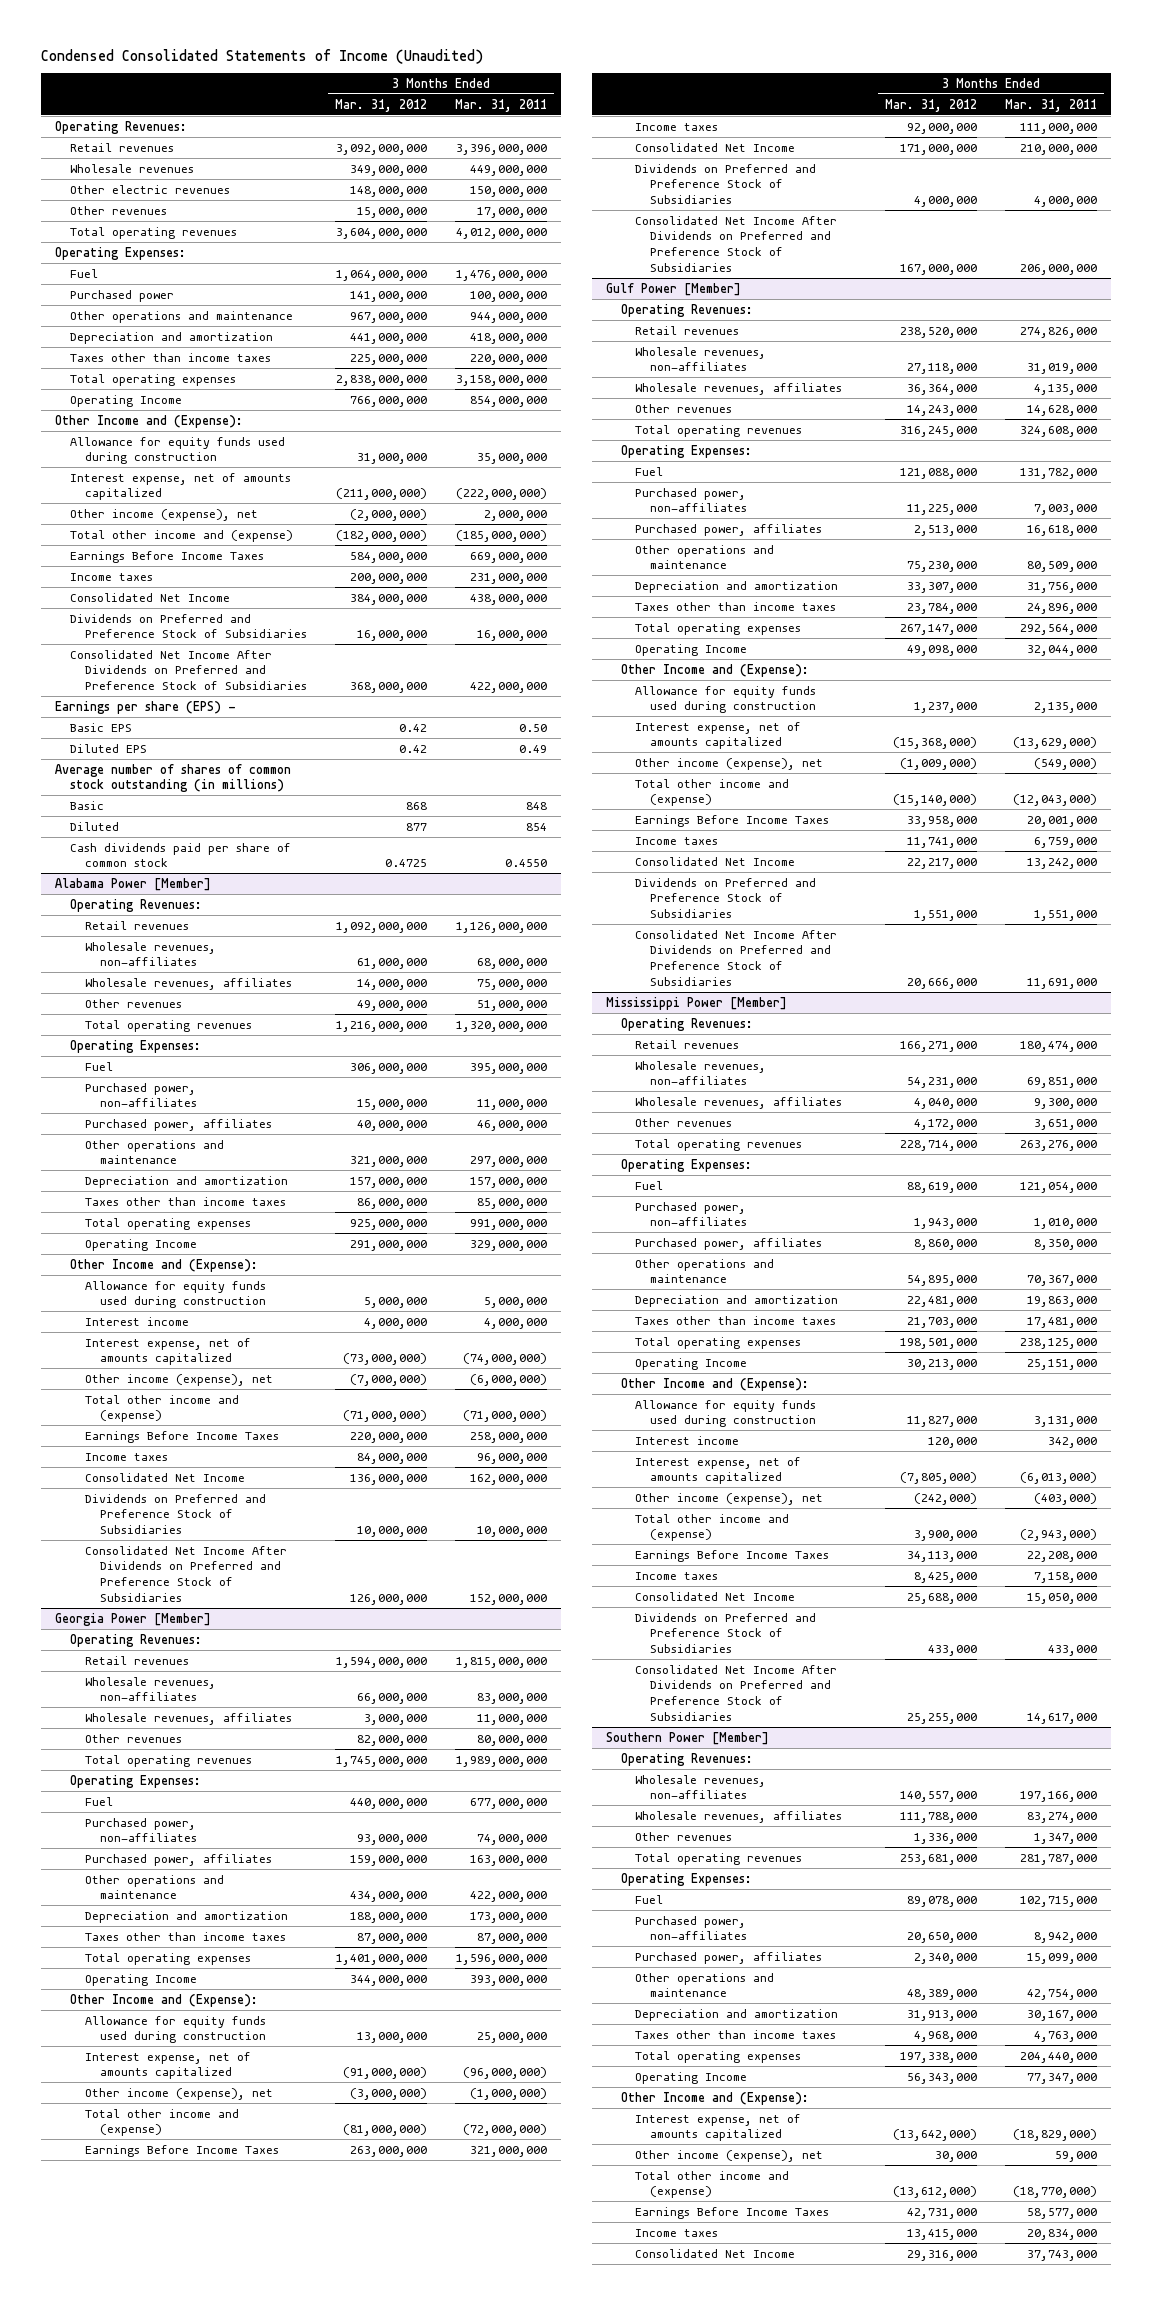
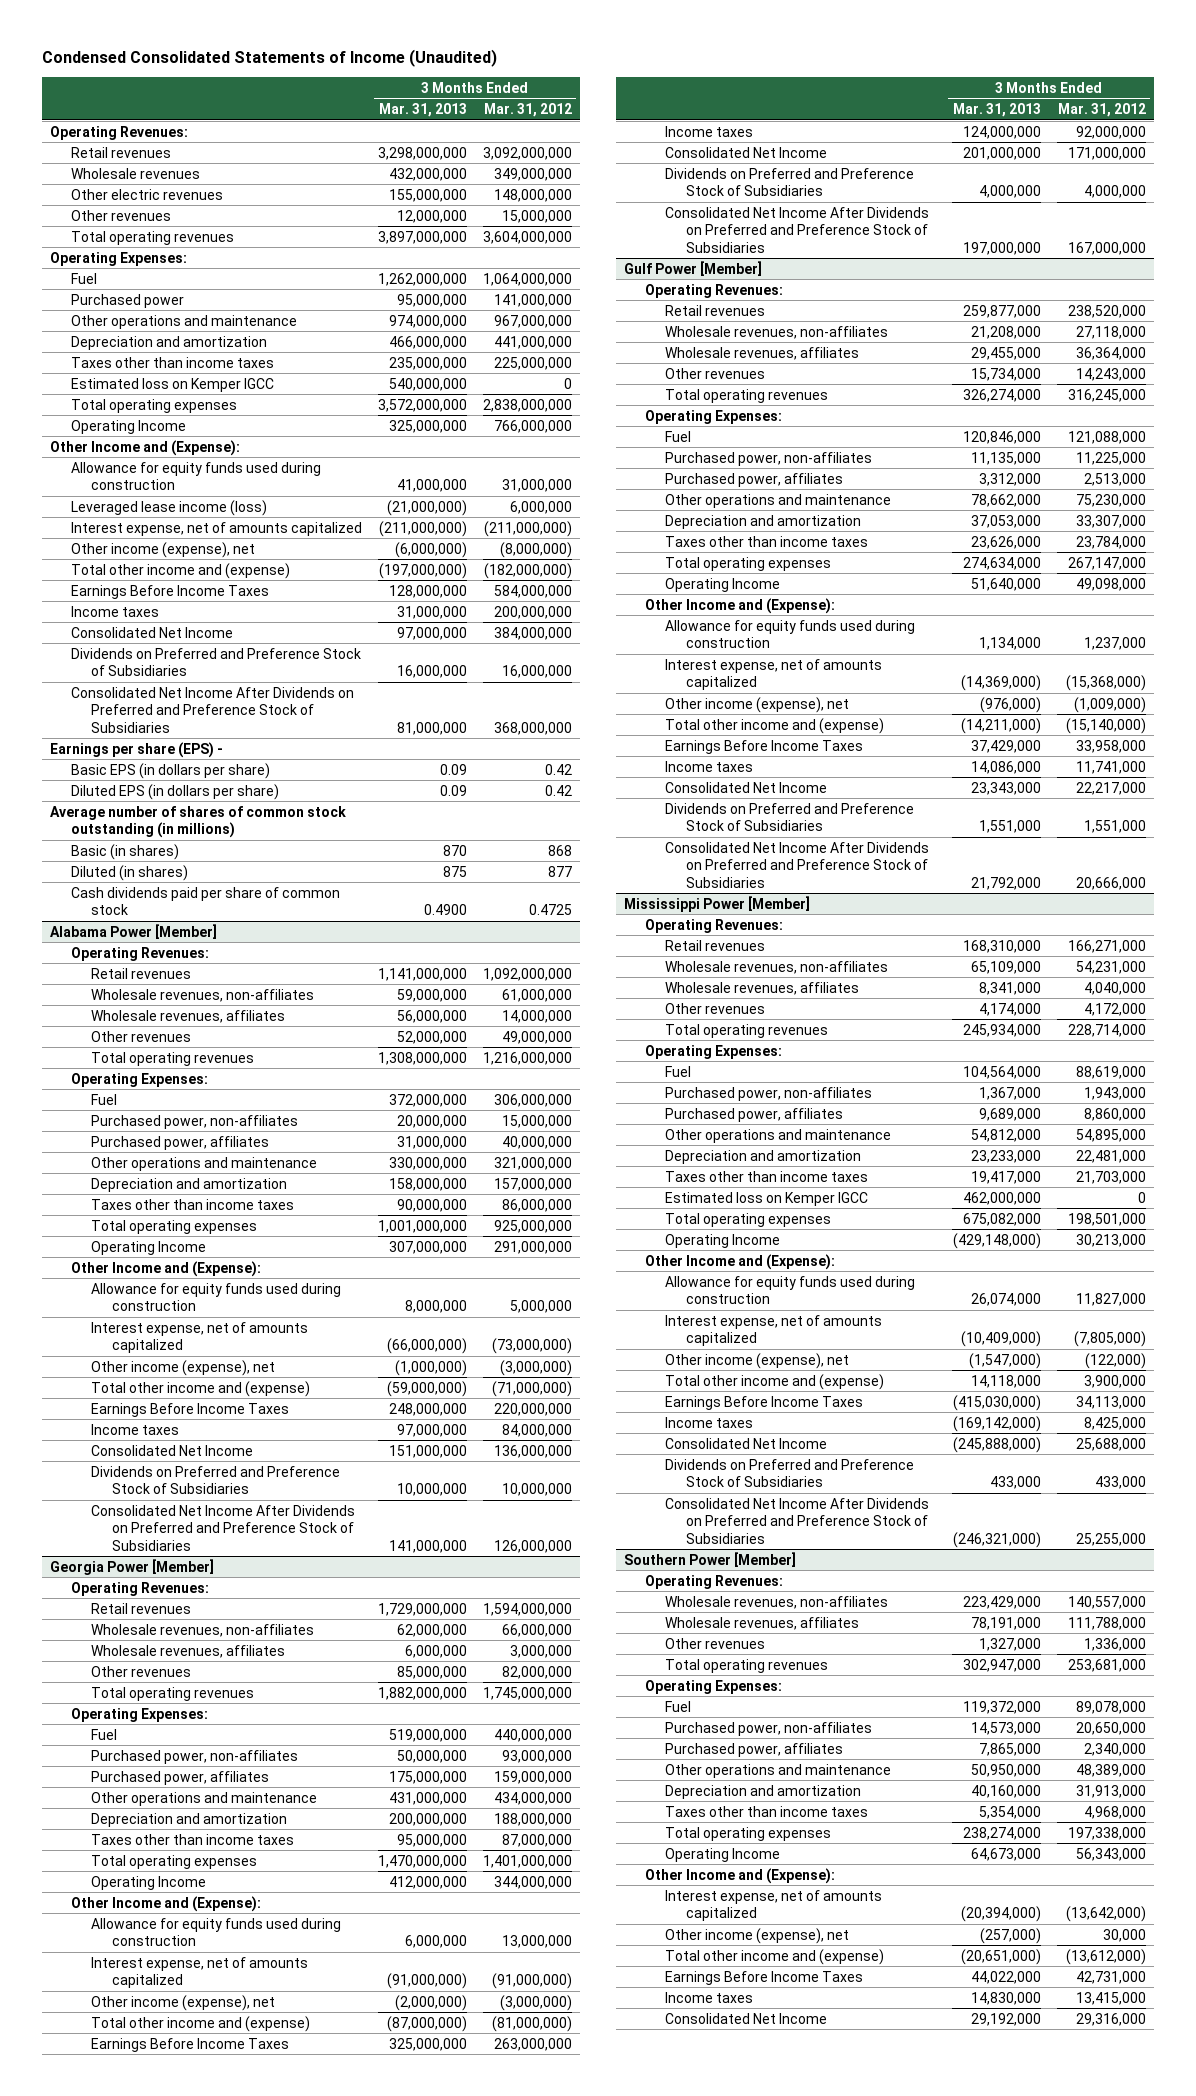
- | 3 Months Ended Mar. 31, 2012 | 3 Months Ended Mar. 31, 2011
+ | 3 Months Ended Mar. 31, 2013 | 3 Months Ended Mar. 31, 2012
+ Estimated loss on Kemper IGCC | 540,000,000 | 0
+ Leveraged lease income (loss) | (21,000,000) | 6,000,000
- Other income (expense), net | (2,000,000) | 2,000,000
+ Other income (expense), net | (6,000,000) | (8,000,000)
- Basic EPS | 0.42 | 0.50
- Diluted EPS | 0.42 | 0.49
+ Basic EPS (in dollars per share) | 0.09 | 0.42
+ Diluted EPS (in dollars per share) | 0.09 | 0.42
- Basic | 868 | 848
- Diluted | 877 | 854
+ Basic (in shares) | 870 | 868
+ Diluted (in shares) | 875 | 877
@ Alabama Power [Member]
- Interest income | 4,000,000 | 4,000,000
- Other income (expense), net | (7,000,000) | (6,000,000)
+ Other income (expense), net | (1,000,000) | (3,000,000)
@ Mississippi Power [Member]
+ Estimated loss on Kemper IGCC | 462,000,000 | 0
- Interest income | 120,000 | 342,000
- Other income (expense), net | (242,000) | (403,000)
+ Other income (expense), net | (1,547,000) | (122,000)

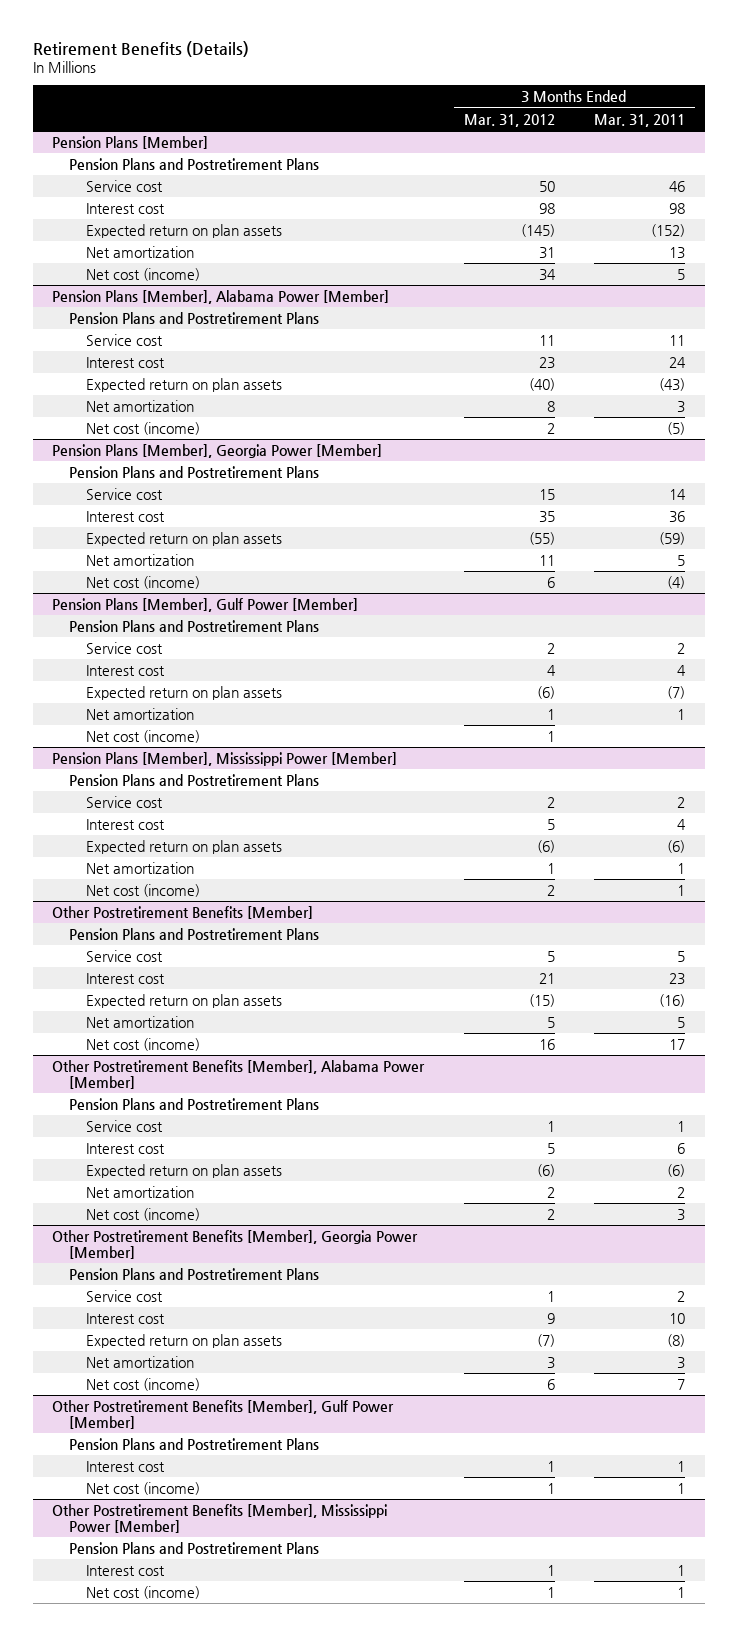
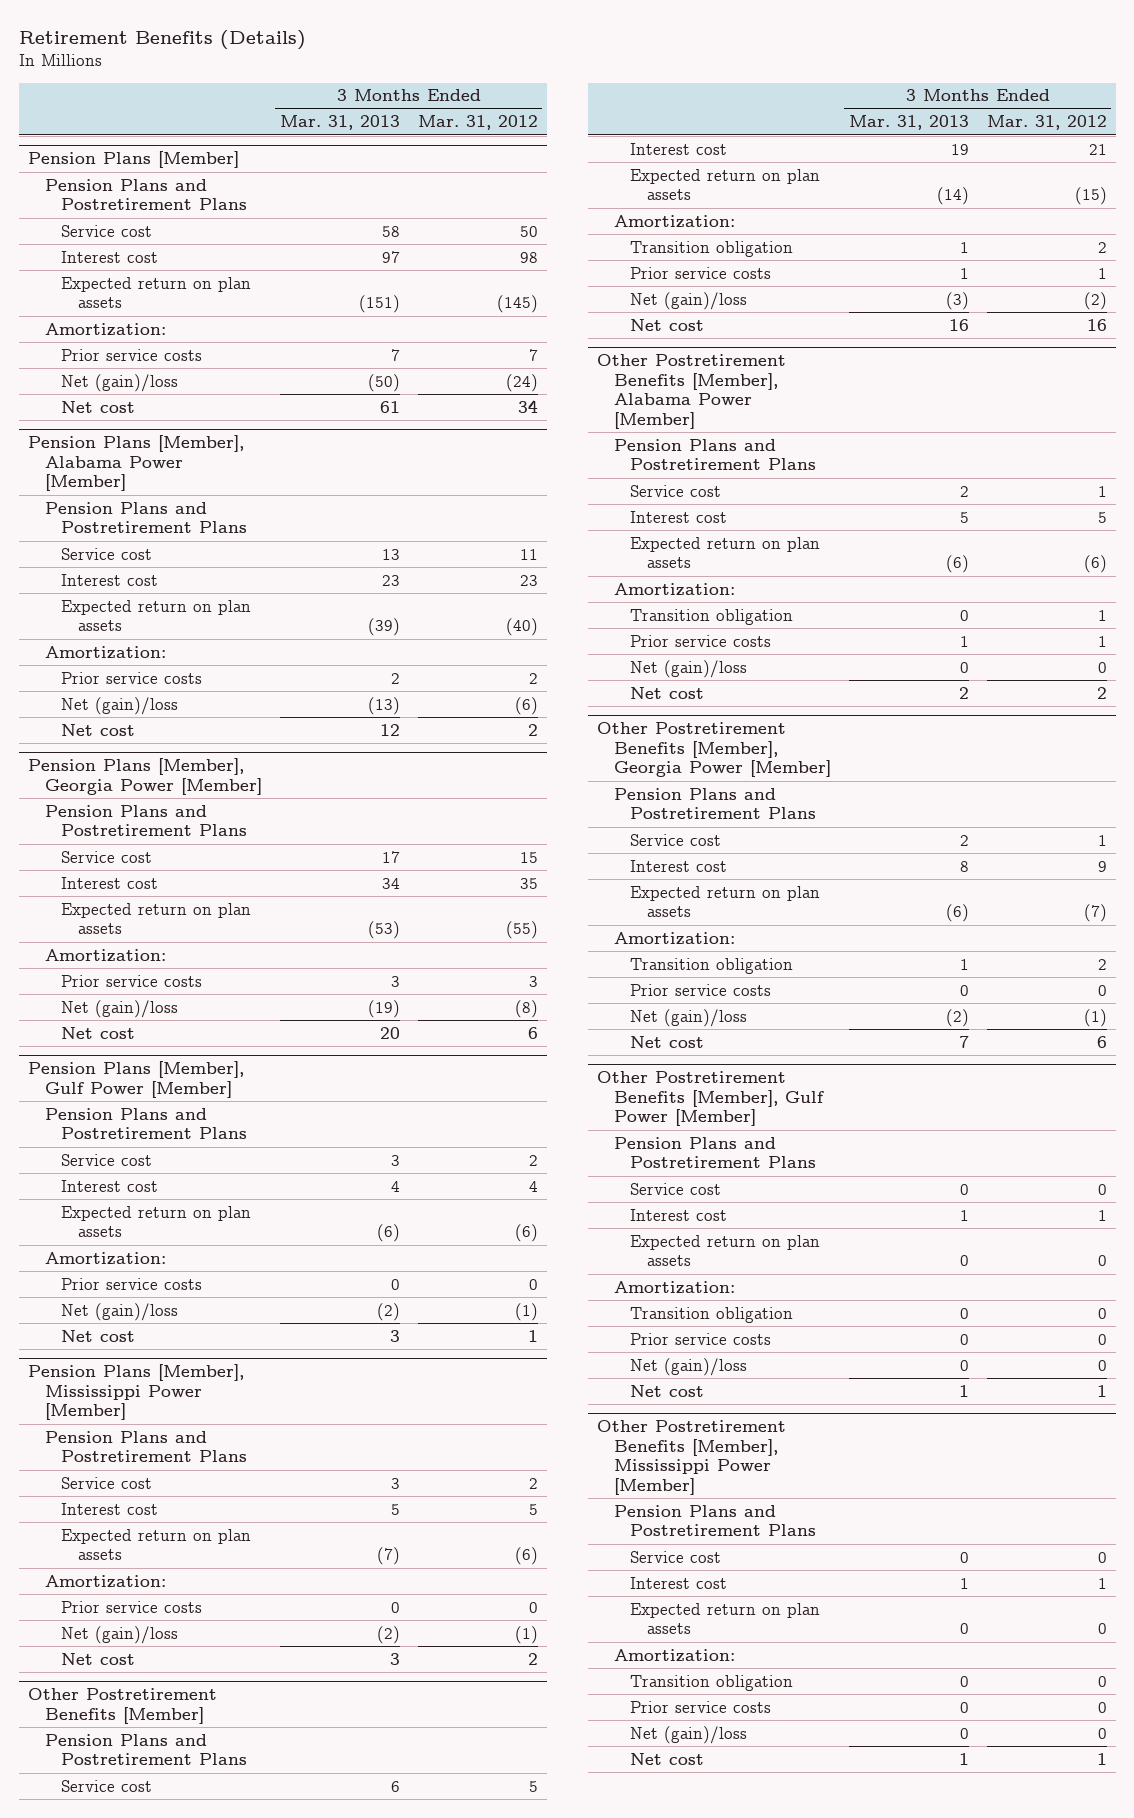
- | 3 Months Ended Mar. 31, 2012 | 3 Months Ended Mar. 31, 2011
+ | 3 Months Ended Mar. 31, 2013 | 3 Months Ended Mar. 31, 2012
@ Pension Plans [Member]
- Net amortization | 31 | 13
- Net cost (income) | 34 | 5
+ Amortization:
+ Prior service costs | 7 | 7
+ Net (gain)/loss | (50) | (24)
+ Net cost | 61 | 34
@ Pension Plans [Member], Alabama Power [Member]
- Net amortization | 8 | 3
- Net cost (income) | 2 | (5)
+ Amortization:
+ Prior service costs | 2 | 2
+ Net (gain)/loss | (13) | (6)
+ Net cost | 12 | 2
@ Pension Plans [Member], Georgia Power [Member]
- Net amortization | 11 | 5
- Net cost (income) | 6 | (4)
+ Amortization:
+ Prior service costs | 3 | 3
+ Net (gain)/loss | (19) | (8)
+ Net cost | 20 | 6
@ Pension Plans [Member], Gulf Power [Member]
- Net amortization | 1 | 1
- Net cost (income) | 1 |
+ Amortization:
+ Prior service costs | 0 | 0
+ Net (gain)/loss | (2) | (1)
+ Net cost | 3 | 1
@ Pension Plans [Member], Mississippi Power [Member]
- Net amortization | 1 | 1
- Net cost (income) | 2 | 1
+ Amortization:
+ Prior service costs | 0 | 0
+ Net (gain)/loss | (2) | (1)
+ Net cost | 3 | 2
@ Other Postretirement Benefits [Member]
- Net amortization | 5 | 5
- Net cost (income) | 16 | 17
+ Amortization:
+ Transition obligation | 1 | 2
+ Prior service costs | 1 | 1
+ Net (gain)/loss | (3) | (2)
+ Net cost | 16 | 16
@ Other Postretirement Benefits [Member], Alabama Power [Member]
- Net amortization | 2 | 2
- Net cost (income) | 2 | 3
+ Amortization:
+ Transition obligation | 0 | 1
+ Prior service costs | 1 | 1
+ Net (gain)/loss | 0 | 0
+ Net cost | 2 | 2
@ Other Postretirement Benefits [Member], Georgia Power [Member]
- Net amortization | 3 | 3
- Net cost (income) | 6 | 7
+ Amortization:
+ Transition obligation | 1 | 2
+ Prior service costs | 0 | 0
+ Net (gain)/loss | (2) | (1)
+ Net cost | 7 | 6
@ Other Postretirement Benefits [Member], Gulf Power [Member]
+ Service cost | 0 | 0
- Net cost (income) | 1 | 1
+ Expected return on plan assets | 0 | 0
+ Amortization:
+ Transition obligation | 0 | 0
+ Prior service costs | 0 | 0
+ Net (gain)/loss | 0 | 0
+ Net cost | 1 | 1
@ Other Postretirement Benefits [Member], Mississippi Power [Member]
+ Service cost | 0 | 0
- Net cost (income) | 1 | 1
+ Expected return on plan assets | 0 | 0
+ Amortization:
+ Transition obligation | 0 | 0
+ Prior service costs | 0 | 0
+ Net (gain)/loss | 0 | 0
+ Net cost | 1 | 1

